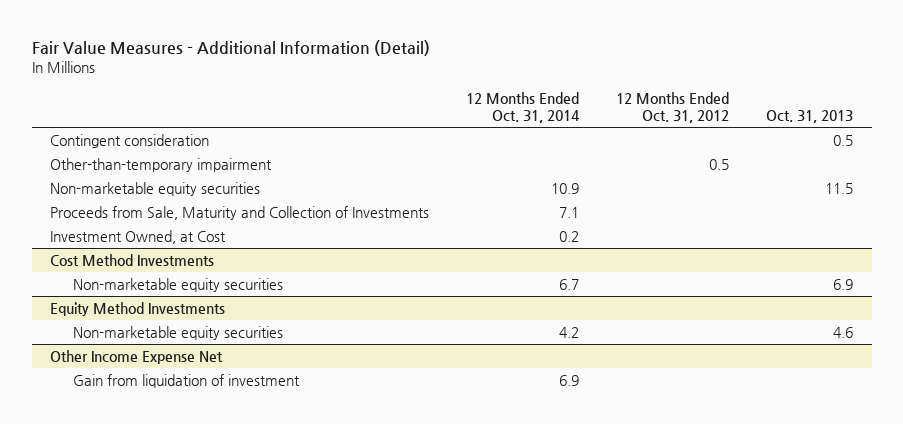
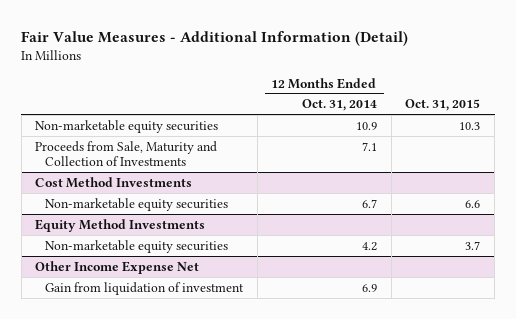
- | 12 Months Ended Oct. 31, 2014 | 12 Months Ended Oct. 31, 2012 | Oct. 31, 2013
+ | 12 Months Ended Oct. 31, 2014 | Oct. 31, 2015
- Contingent consideration | | | 0.5
- Other-than-temporary impairment | | 0.5 |
- Investment Owned, at Cost | 0.2 | |

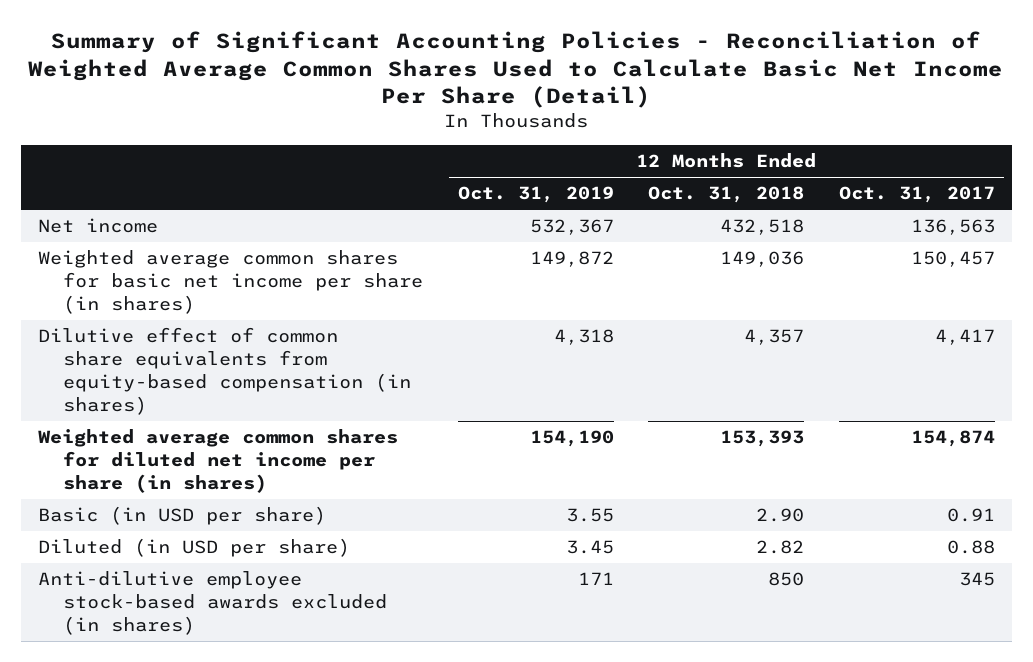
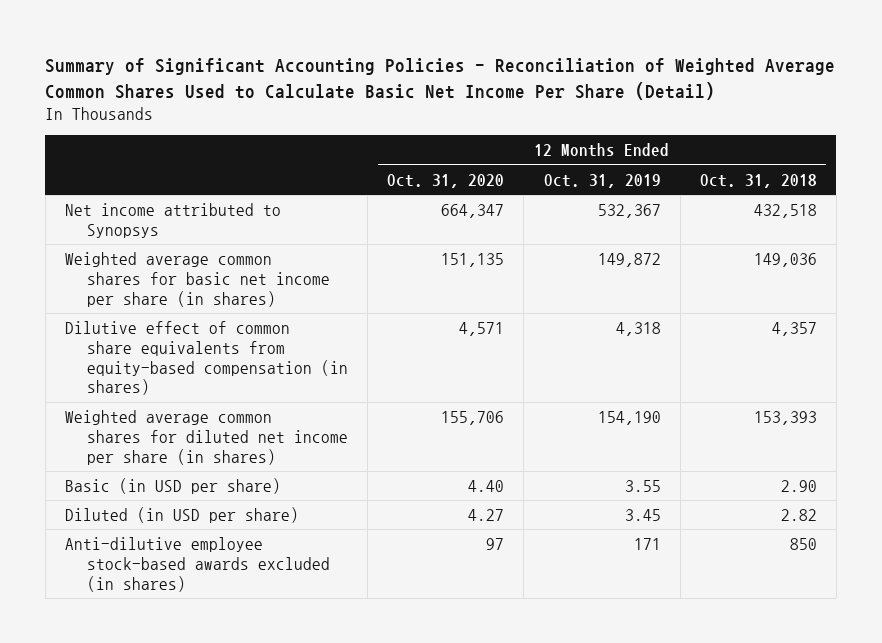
- | 12 Months Ended Oct. 31, 2019 | 12 Months Ended Oct. 31, 2018 | 12 Months Ended Oct. 31, 2017
+ | 12 Months Ended Oct. 31, 2020 | 12 Months Ended Oct. 31, 2019 | 12 Months Ended Oct. 31, 2018
- Net income | 532,367 | 432,518 | 136,563
+ Net income attributed to Synopsys | 664,347 | 532,367 | 432,518

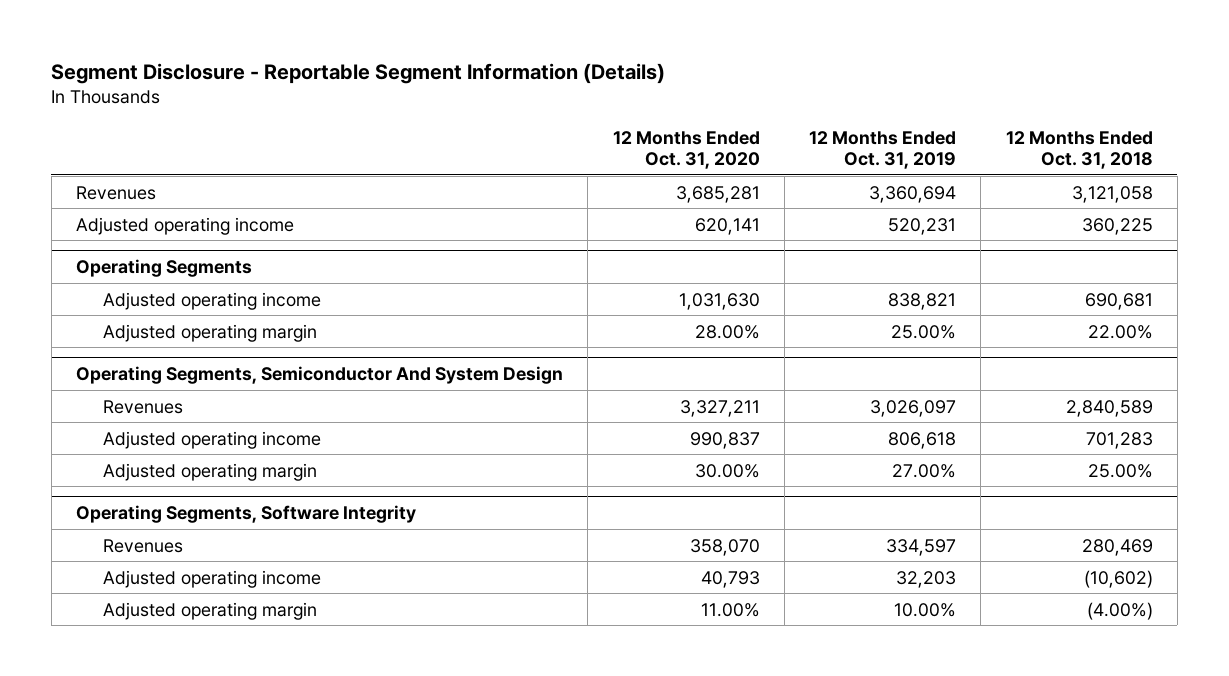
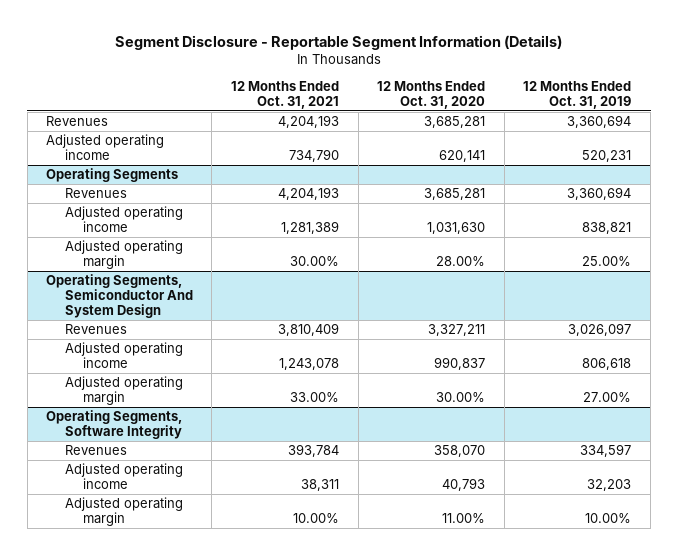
- | 12 Months Ended Oct. 31, 2020 | 12 Months Ended Oct. 31, 2019 | 12 Months Ended Oct. 31, 2018
+ | 12 Months Ended Oct. 31, 2021 | 12 Months Ended Oct. 31, 2020 | 12 Months Ended Oct. 31, 2019
@ Operating Segments
+ Revenues | 4,204,193 | 3,685,281 | 3,360,694

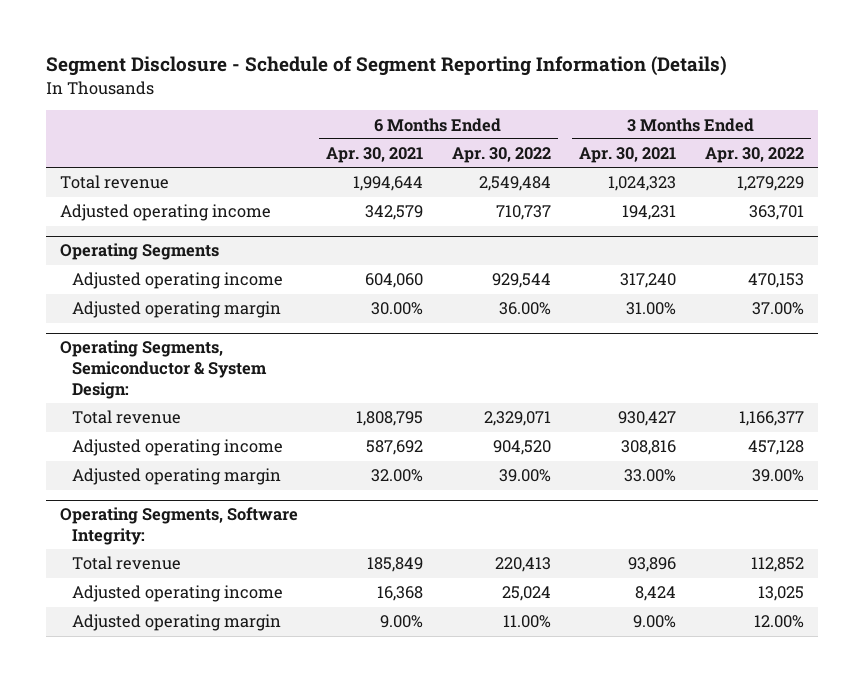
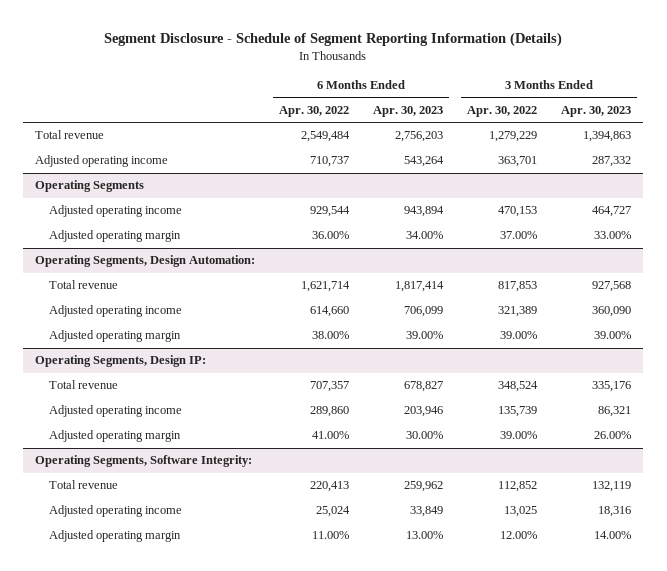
- | 6 Months Ended Apr. 30, 2021 | 6 Months Ended Apr. 30, 2022 | 3 Months Ended Apr. 30, 2021 | 3 Months Ended Apr. 30, 2022
+ | 6 Months Ended Apr. 30, 2022 | 6 Months Ended Apr. 30, 2023 | 3 Months Ended Apr. 30, 2022 | 3 Months Ended Apr. 30, 2023
- Operating Segments, Semiconductor & System Design:
- Total revenue | 1,808,795 | 2,329,071 | 930,427 | 1,166,377
- Adjusted operating income | 587,692 | 904,520 | 308,816 | 457,128
- Adjusted operating margin | 32.00% | 39.00% | 33.00% | 39.00%
+ Operating Segments, Design Automation:
+ Total revenue | 1,621,714 | 1,817,414 | 817,853 | 927,568
+ Adjusted operating income | 614,660 | 706,099 | 321,389 | 360,090
+ Adjusted operating margin | 38.00% | 39.00% | 39.00% | 39.00%
+ Operating Segments, Design IP:
+ Total revenue | 707,357 | 678,827 | 348,524 | 335,176
+ Adjusted operating income | 289,860 | 203,946 | 135,739 | 86,321
+ Adjusted operating margin | 41.00% | 30.00% | 39.00% | 26.00%

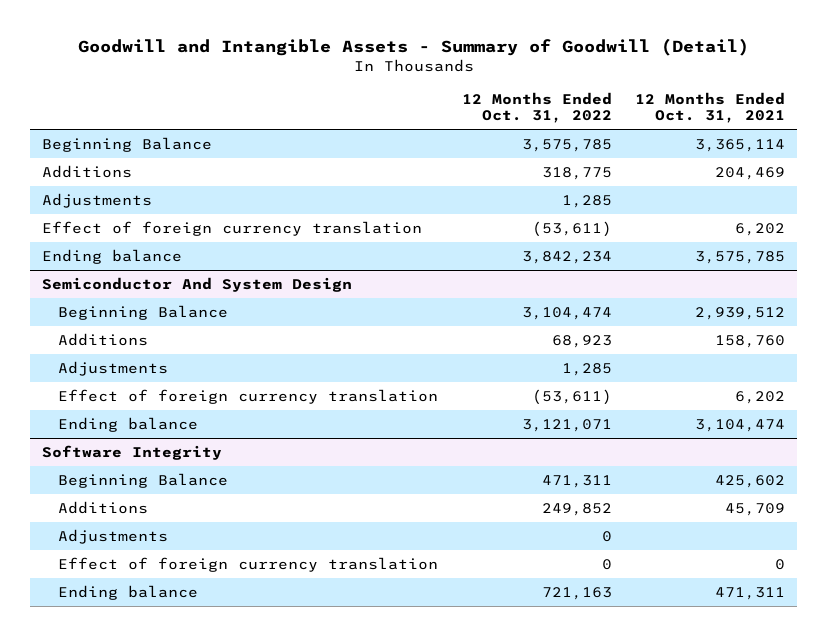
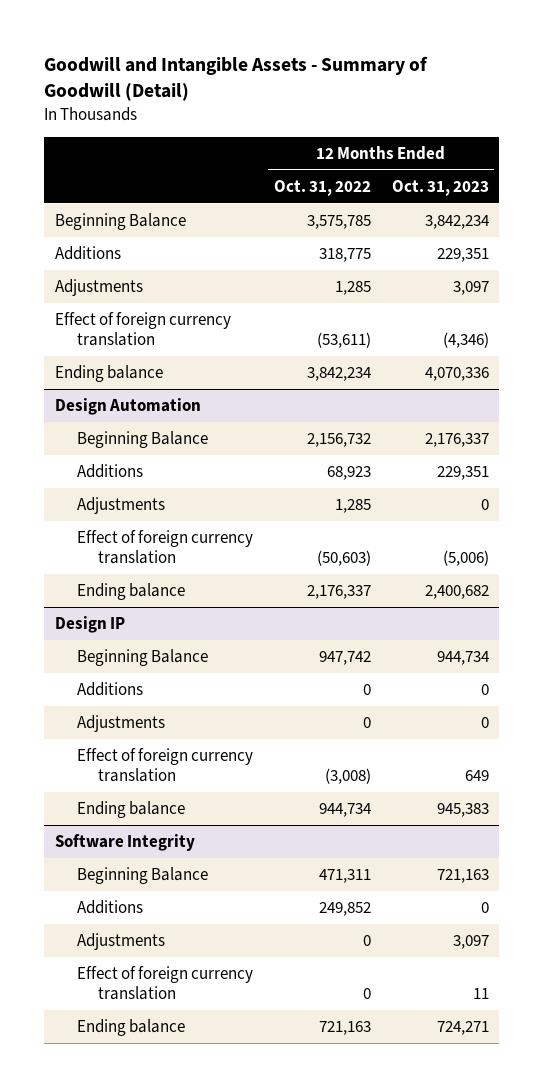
- | 12 Months Ended Oct. 31, 2022 | 12 Months Ended Oct. 31, 2021
+ | 12 Months Ended Oct. 31, 2022 | 12 Months Ended Oct. 31, 2023
- Semiconductor And System Design
- Beginning Balance | 3,104,474 | 2,939,512
+ Design Automation
+ Beginning Balance | 2,156,732 | 2,176,337
- Effect of foreign currency translation | (53,611) | 6,202
- Ending balance | 3,121,071 | 3,104,474
+ Effect of foreign currency translation | (50,603) | (5,006)
+ Ending balance | 2,176,337 | 2,400,682
+ Design IP
+ Beginning Balance | 947,742 | 944,734
+ Additions | 0 | 0
+ Adjustments | 0 | 0
+ Effect of foreign currency translation | (3,008) | 649
+ Ending balance | 944,734 | 945,383

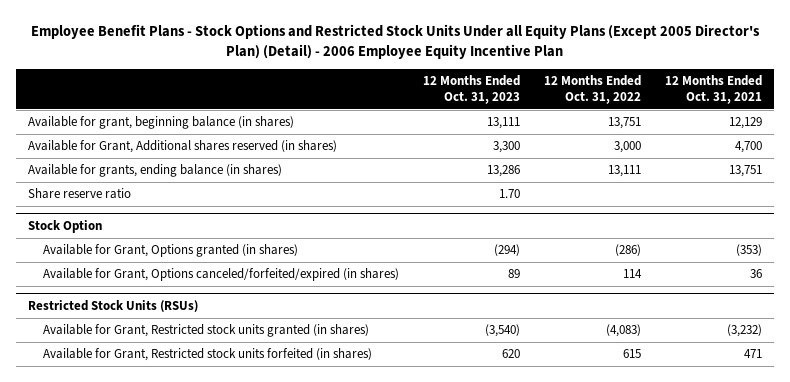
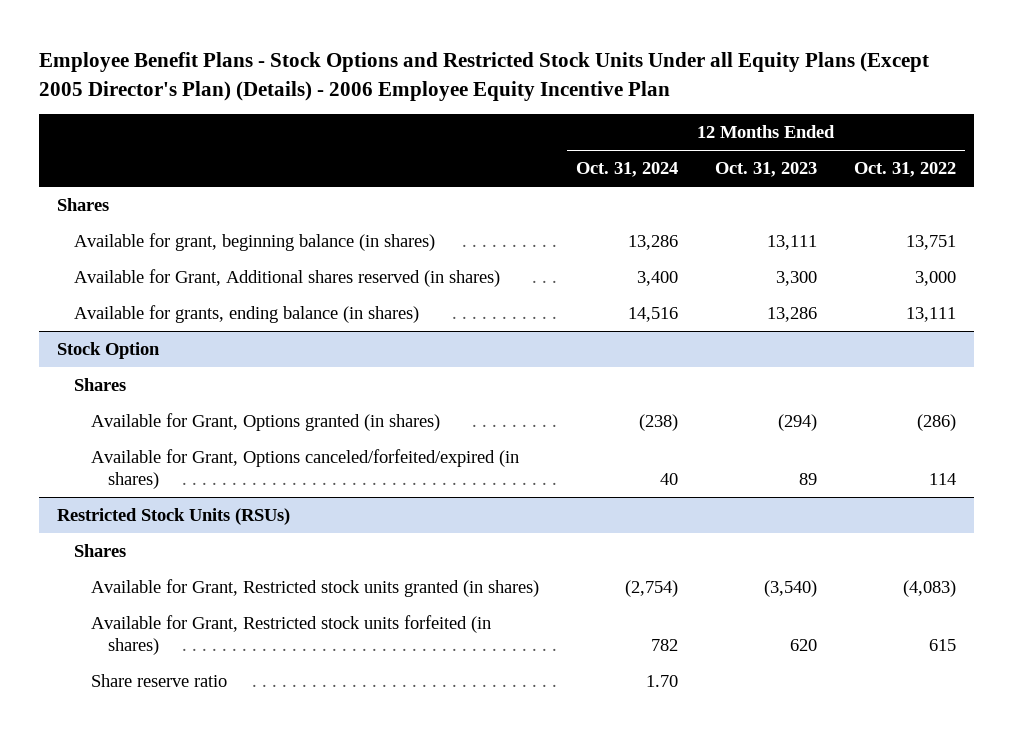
- Employee Benefit Plans - Stock Options and Restricted Stock Units Under all Equity Plans (Except 2005 Director's Plan) (Detail) - 2006 Employee Equity Incentive Plan
+ Employee Benefit Plans - Stock Options and Restricted Stock Units Under all Equity Plans (Except 2005 Director's Plan) (Details) - 2006 Employee Equity Incentive Plan
- | 12 Months Ended Oct. 31, 2023 | 12 Months Ended Oct. 31, 2022 | 12 Months Ended Oct. 31, 2021
+ | 12 Months Ended Oct. 31, 2024 | 12 Months Ended Oct. 31, 2023 | 12 Months Ended Oct. 31, 2022
+ Shares
- Share reserve ratio | 1.70 | |
@ Stock Option
+ Shares
@ Restricted Stock Units (RSUs)
+ Shares
+ Share reserve ratio | 1.70 | |

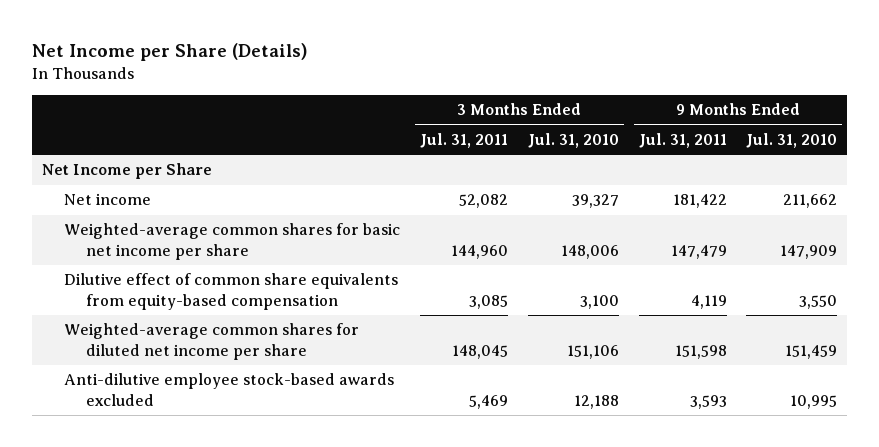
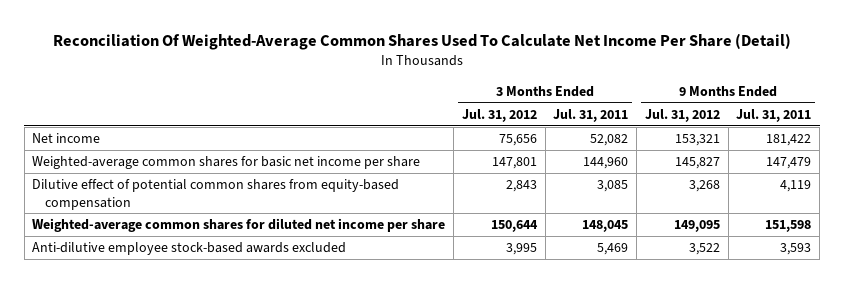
- Net Income per Share (Details)
+ Reconciliation Of Weighted-Average Common Shares Used To Calculate Net Income Per Share (Detail)
- | 3 Months Ended Jul. 31, 2011 | 3 Months Ended Jul. 31, 2010 | 9 Months Ended Jul. 31, 2011 | 9 Months Ended Jul. 31, 2010
+ | 3 Months Ended Jul. 31, 2012 | 3 Months Ended Jul. 31, 2011 | 9 Months Ended Jul. 31, 2012 | 9 Months Ended Jul. 31, 2011
- Net Income per Share
- Dilutive effect of common share equivalents from equity-based compensation | 3,085 | 3,100 | 4,119 | 3,550
+ Dilutive effect of potential common shares from equity-based compensation | 2,843 | 3,085 | 3,268 | 4,119

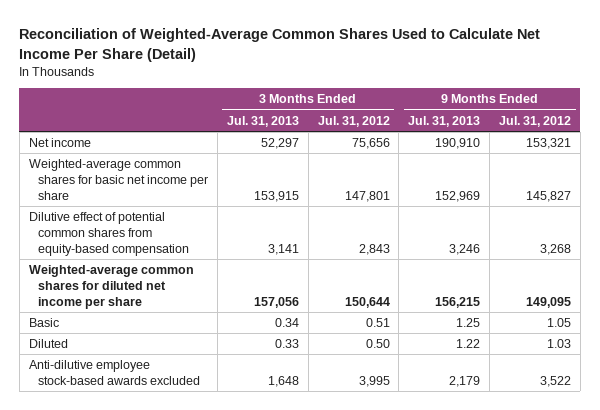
- Reconciliation Of Weighted-Average Common Shares Used To Calculate Net Income Per Share (Detail)
+ Reconciliation of Weighted-Average Common Shares Used to Calculate Net Income Per Share (Detail)
- | 3 Months Ended Jul. 31, 2012 | 3 Months Ended Jul. 31, 2011 | 9 Months Ended Jul. 31, 2012 | 9 Months Ended Jul. 31, 2011
+ | 3 Months Ended Jul. 31, 2013 | 3 Months Ended Jul. 31, 2012 | 9 Months Ended Jul. 31, 2013 | 9 Months Ended Jul. 31, 2012
+ Basic | 0.34 | 0.51 | 1.25 | 1.05
+ Diluted | 0.33 | 0.50 | 1.22 | 1.03

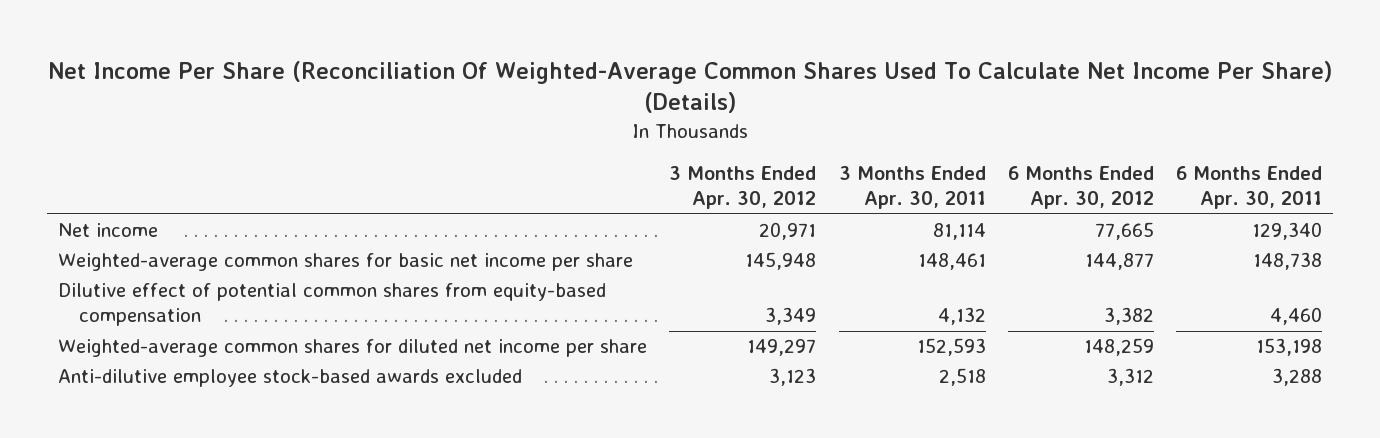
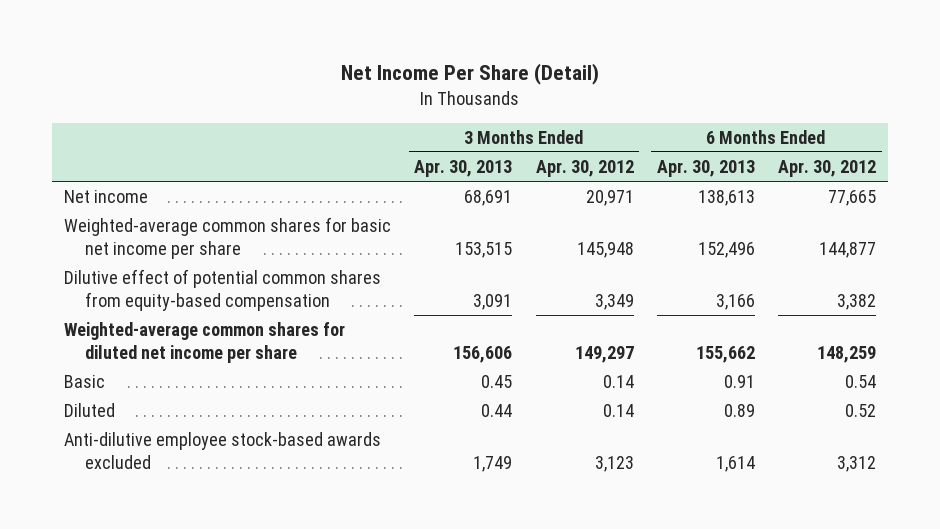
- Net Income Per Share (Reconciliation Of Weighted-Average Common Shares Used To Calculate Net Income Per Share) (Details)
+ Net Income Per Share (Detail)
- | 3 Months Ended Apr. 30, 2012 | 3 Months Ended Apr. 30, 2011 | 6 Months Ended Apr. 30, 2012 | 6 Months Ended Apr. 30, 2011
+ | 3 Months Ended Apr. 30, 2013 | 3 Months Ended Apr. 30, 2012 | 6 Months Ended Apr. 30, 2013 | 6 Months Ended Apr. 30, 2012
+ Basic | 0.45 | 0.14 | 0.91 | 0.54
+ Diluted | 0.44 | 0.14 | 0.89 | 0.52

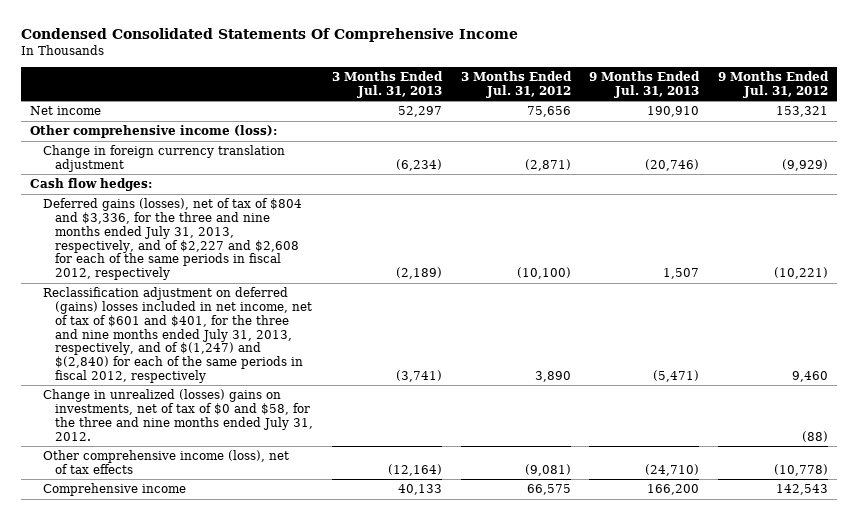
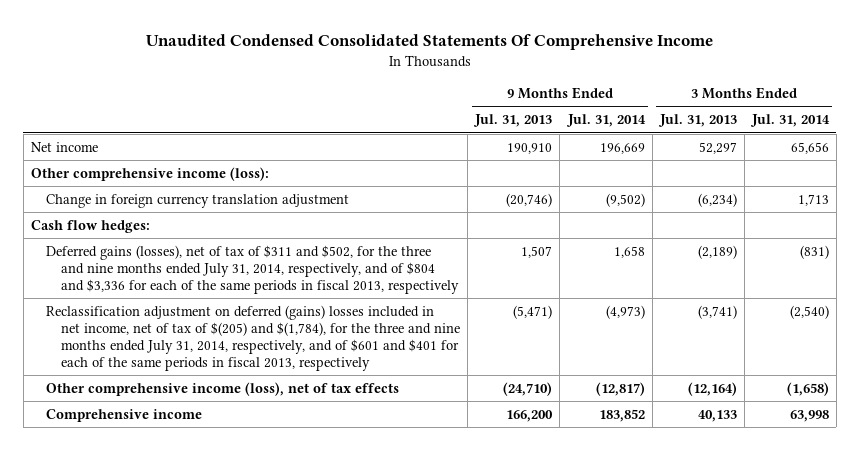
- Condensed Consolidated Statements Of Comprehensive Income
+ Unaudited Condensed Consolidated Statements Of Comprehensive Income
- | 3 Months Ended Jul. 31, 2013 | 3 Months Ended Jul. 31, 2012 | 9 Months Ended Jul. 31, 2013 | 9 Months Ended Jul. 31, 2012
+ | 9 Months Ended Jul. 31, 2013 | 9 Months Ended Jul. 31, 2014 | 3 Months Ended Jul. 31, 2013 | 3 Months Ended Jul. 31, 2014
- Deferred gains (losses), net of tax of $804 and $3,336, for the three and nine months ended July 31, 2013, respectively, and of $2,227 and $2,608 for each of the same periods in fiscal 2012, respectively | (2,189) | (10,100) | 1,507 | (10,221)
- Reclassification adjustment on deferred (gains) losses included in net income, net of tax of $601 and $401, for the three and nine months ended July 31, 2013, respectively, and of $(1,247) and $(2,840) for each of the same periods in fiscal 2012, respectively | (3,741) | 3,890 | (5,471) | 9,460
- Change in unrealized (losses) gains on investments, net of tax of $0 and $58, for the three and nine months ended July 31, 2012. | | | | (88)
+ Deferred gains (losses), net of tax of $311 and $502, for the three and nine months ended July 31, 2014, respectively, and of $804 and $3,336 for each of the same periods in fiscal 2013, respectively | 1,507 | 1,658 | (2,189) | (831)
+ Reclassification adjustment on deferred (gains) losses included in net income, net of tax of $(205) and $(1,784), for the three and nine months ended July 31, 2014, respectively, and of $601 and $401 for each of the same periods in fiscal 2013, respectively | (5,471) | (4,973) | (3,741) | (2,540)

